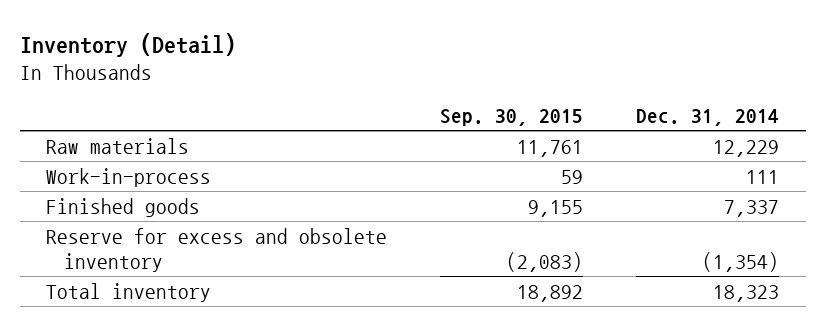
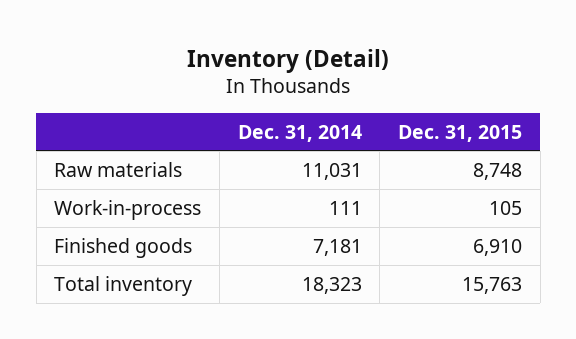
- | Sep. 30, 2015 | Dec. 31, 2014
+ | Dec. 31, 2014 | Dec. 31, 2015
- Raw materials | 11,761 | 12,229
+ Raw materials | 11,031 | 8,748
- Finished goods | 9,155 | 7,337
- Reserve for excess and obsolete inventory | (2,083) | (1,354)
+ Finished goods | 7,181 | 6,910

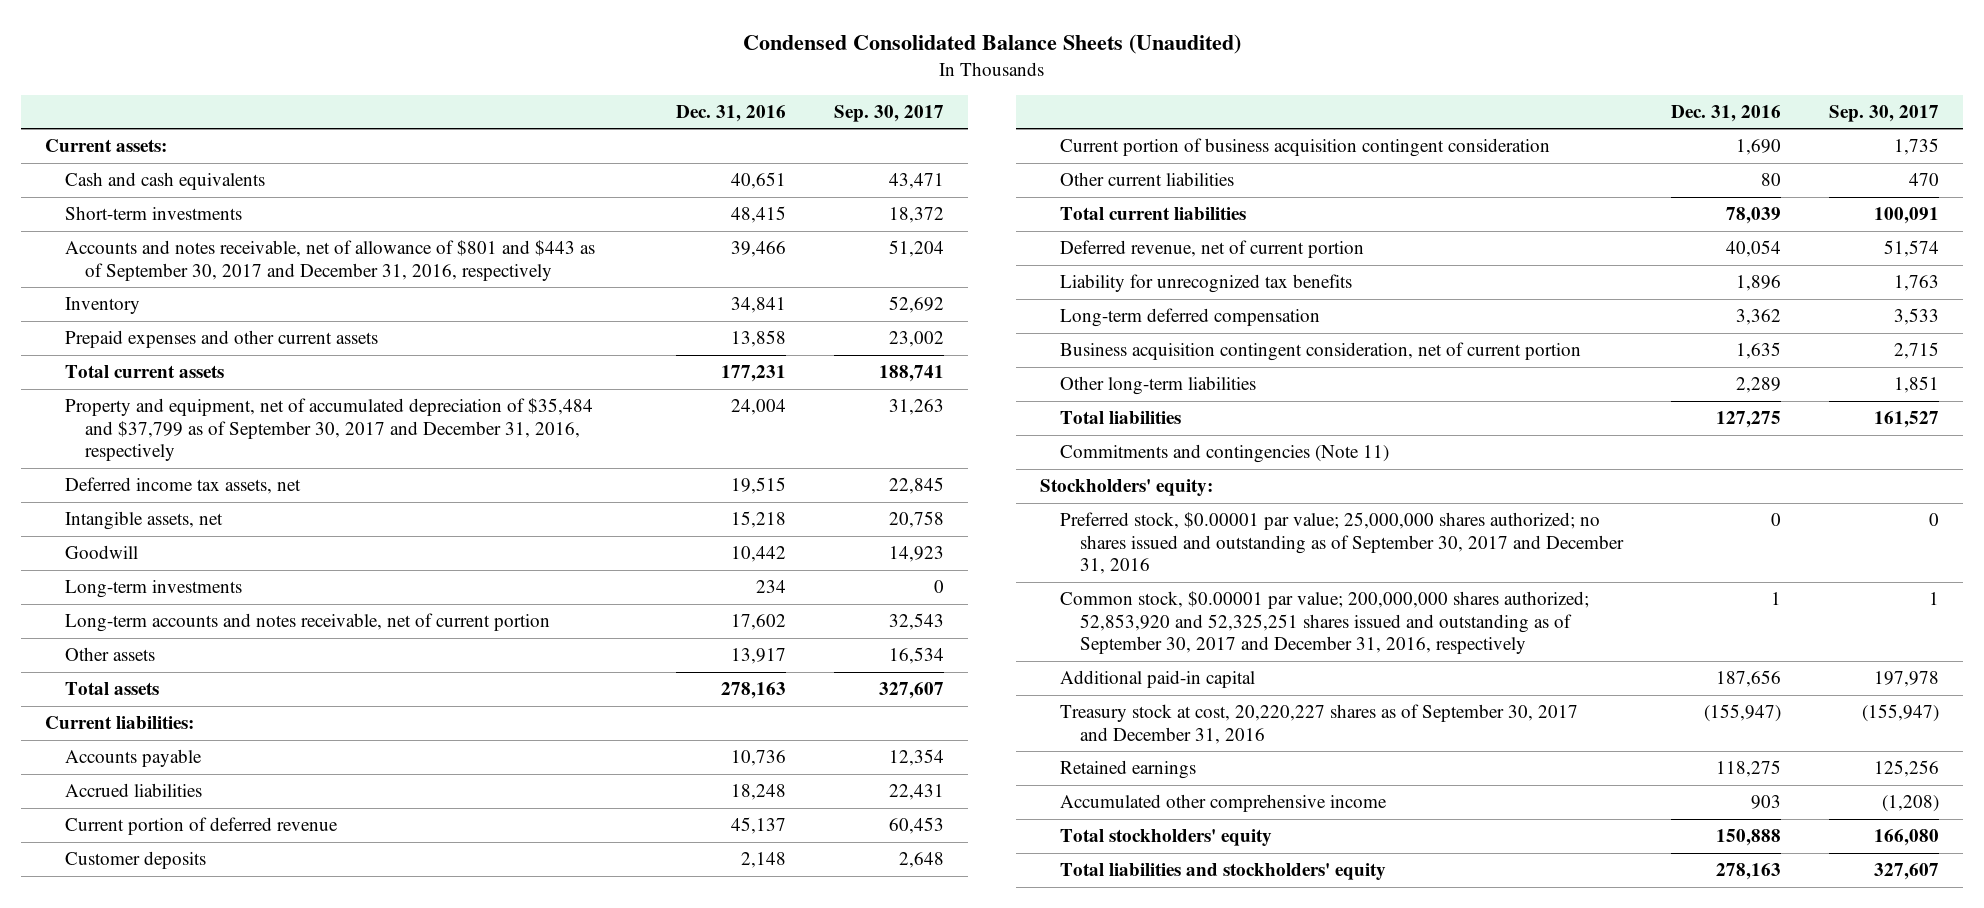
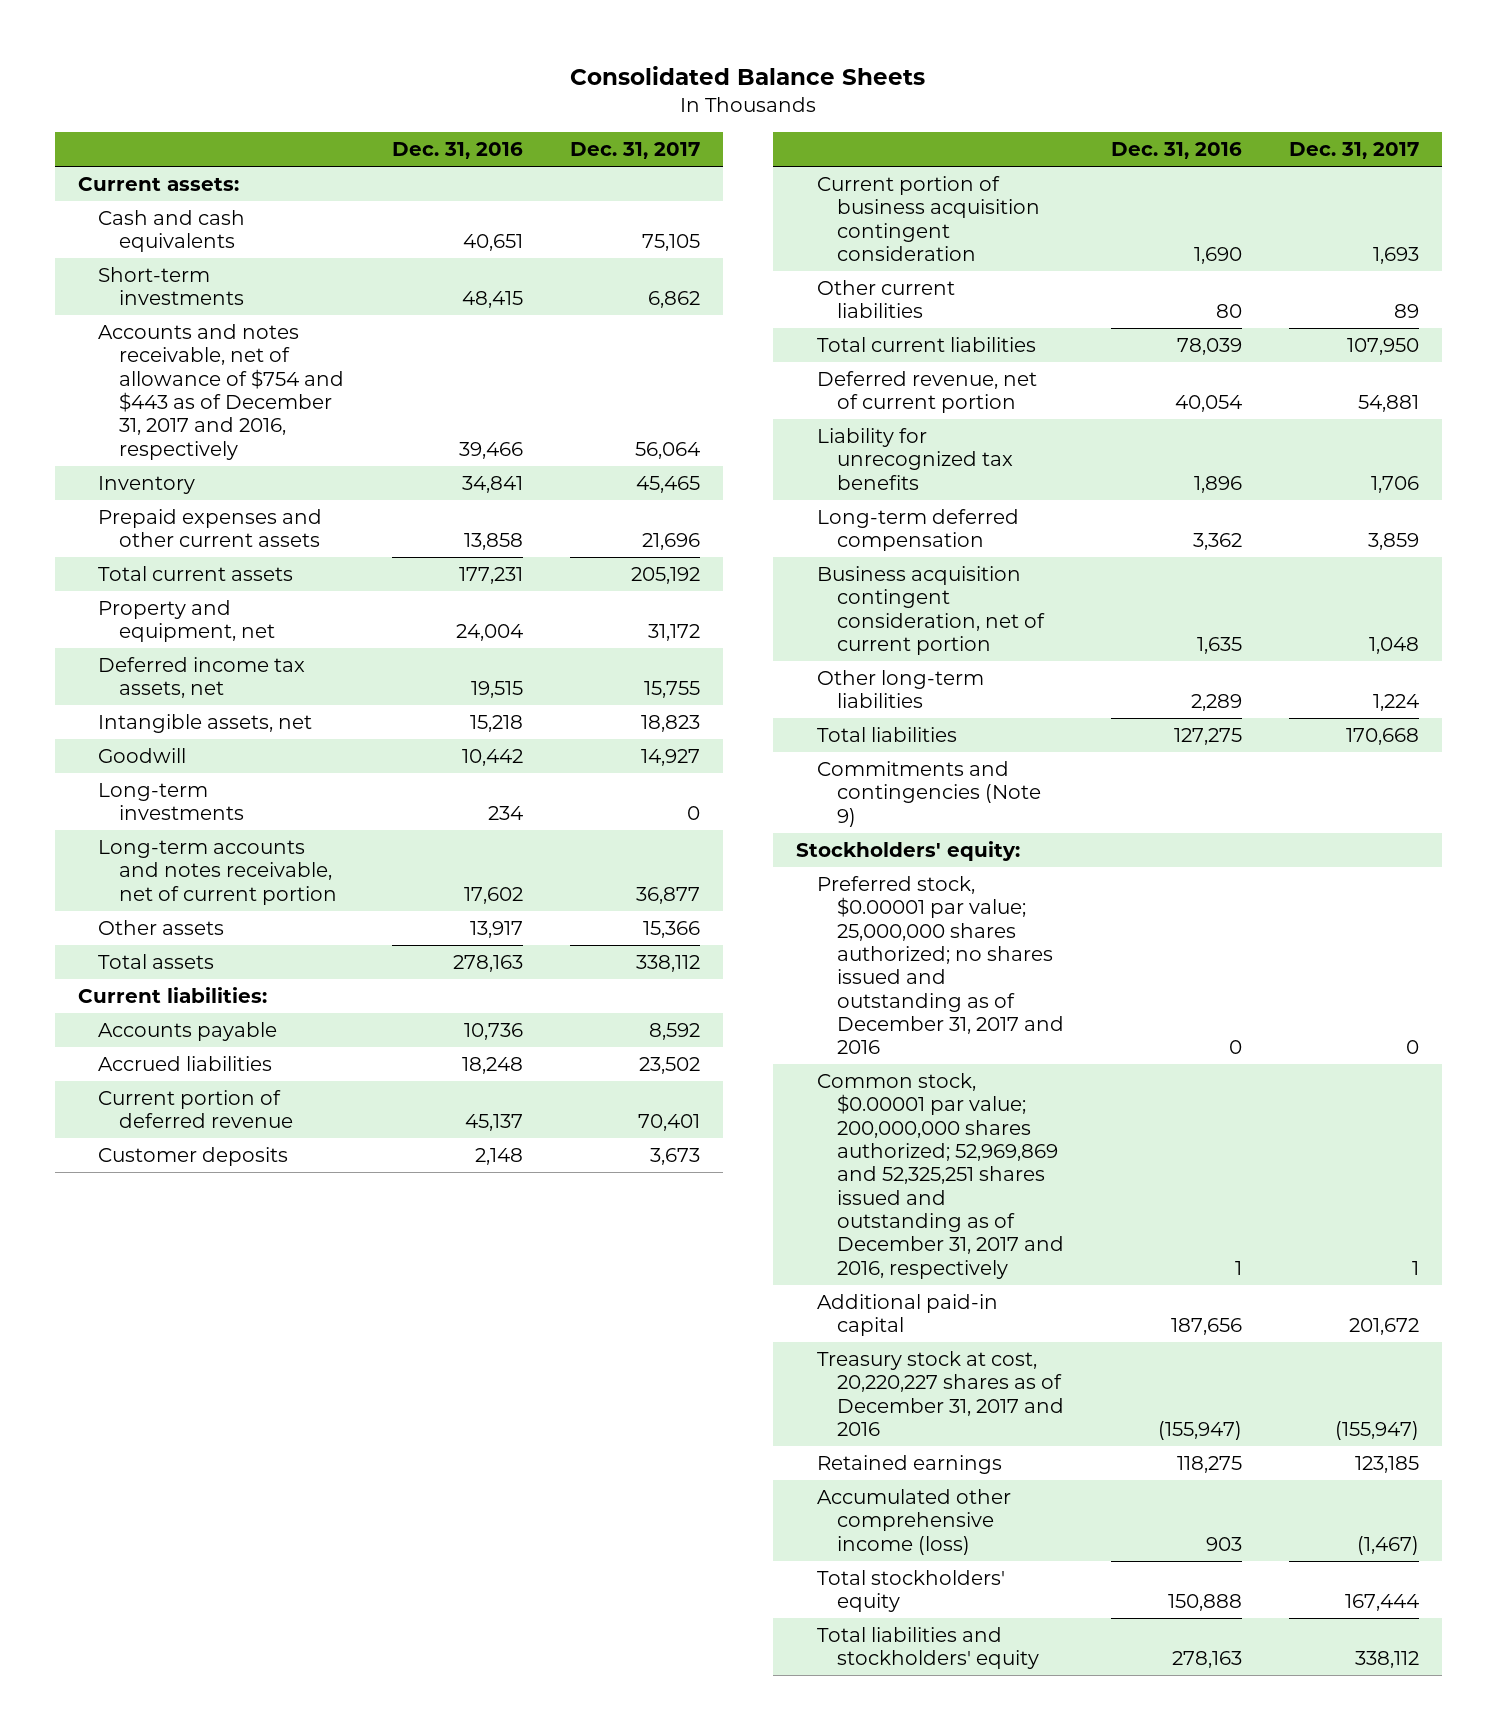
- Condensed Consolidated Balance Sheets (Unaudited)
+ Consolidated Balance Sheets
- | Dec. 31, 2016 | Sep. 30, 2017
+ | Dec. 31, 2016 | Dec. 31, 2017
- Accounts and notes receivable, net of allowance of $801 and $443 as of September 30, 2017 and December 31, 2016, respectively | 39,466 | 51,204
+ Accounts and notes receivable, net of allowance of $754 and $443 as of December 31, 2017 and 2016, respectively | 39,466 | 56,064
- Property and equipment, net of accumulated depreciation of $35,484 and $37,799 as of September 30, 2017 and December 31, 2016, respectively | 24,004 | 31,263
+ Property and equipment, net | 24,004 | 31,172
- Commitments and contingencies (Note 11)
+ Commitments and contingencies (Note 9)
- Preferred stock, $0.00001 par value; 25,000,000 shares authorized; no shares issued and outstanding as of September 30, 2017 and December 31, 2016 | 0 | 0
- Common stock, $0.00001 par value; 200,000,000 shares authorized; 52,853,920 and 52,325,251 shares issued and outstanding as of September 30, 2017 and December 31, 2016, respectively | 1 | 1
+ Preferred stock, $0.00001 par value; 25,000,000 shares authorized; no shares issued and outstanding as of December 31, 2017 and 2016 | 0 | 0
+ Common stock, $0.00001 par value; 200,000,000 shares authorized; 52,969,869 and 52,325,251 shares issued and outstanding as of December 31, 2017 and 2016, respectively | 1 | 1
- Treasury stock at cost, 20,220,227 shares as of September 30, 2017 and December 31, 2016 | (155,947) | (155,947)
+ Treasury stock at cost, 20,220,227 shares as of December 31, 2017 and 2016 | (155,947) | (155,947)
- Accumulated other comprehensive income | 903 | (1,208)
+ Accumulated other comprehensive income (loss) | 903 | (1,467)

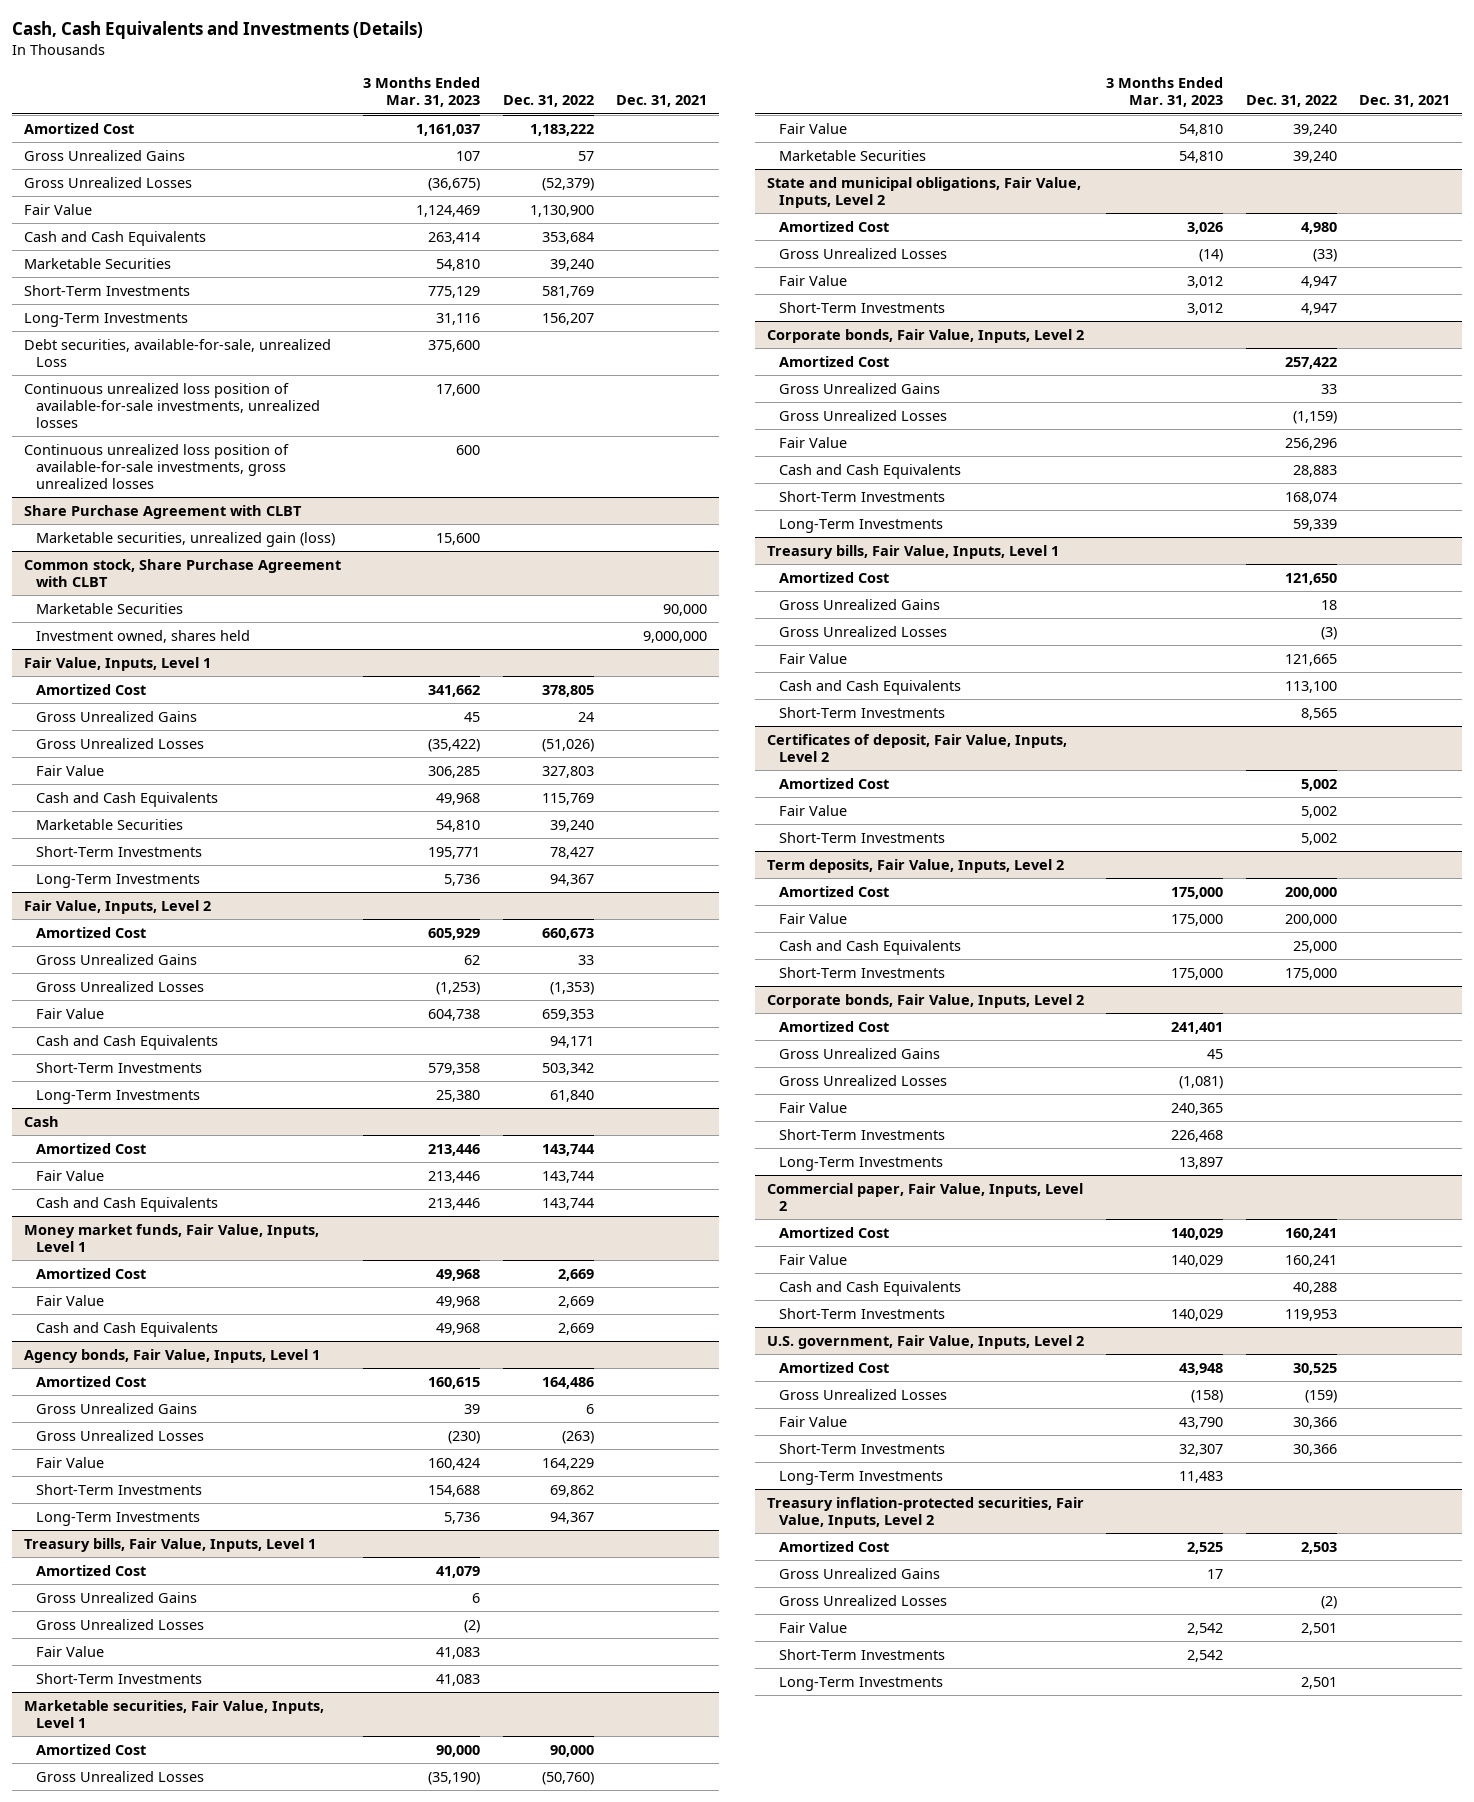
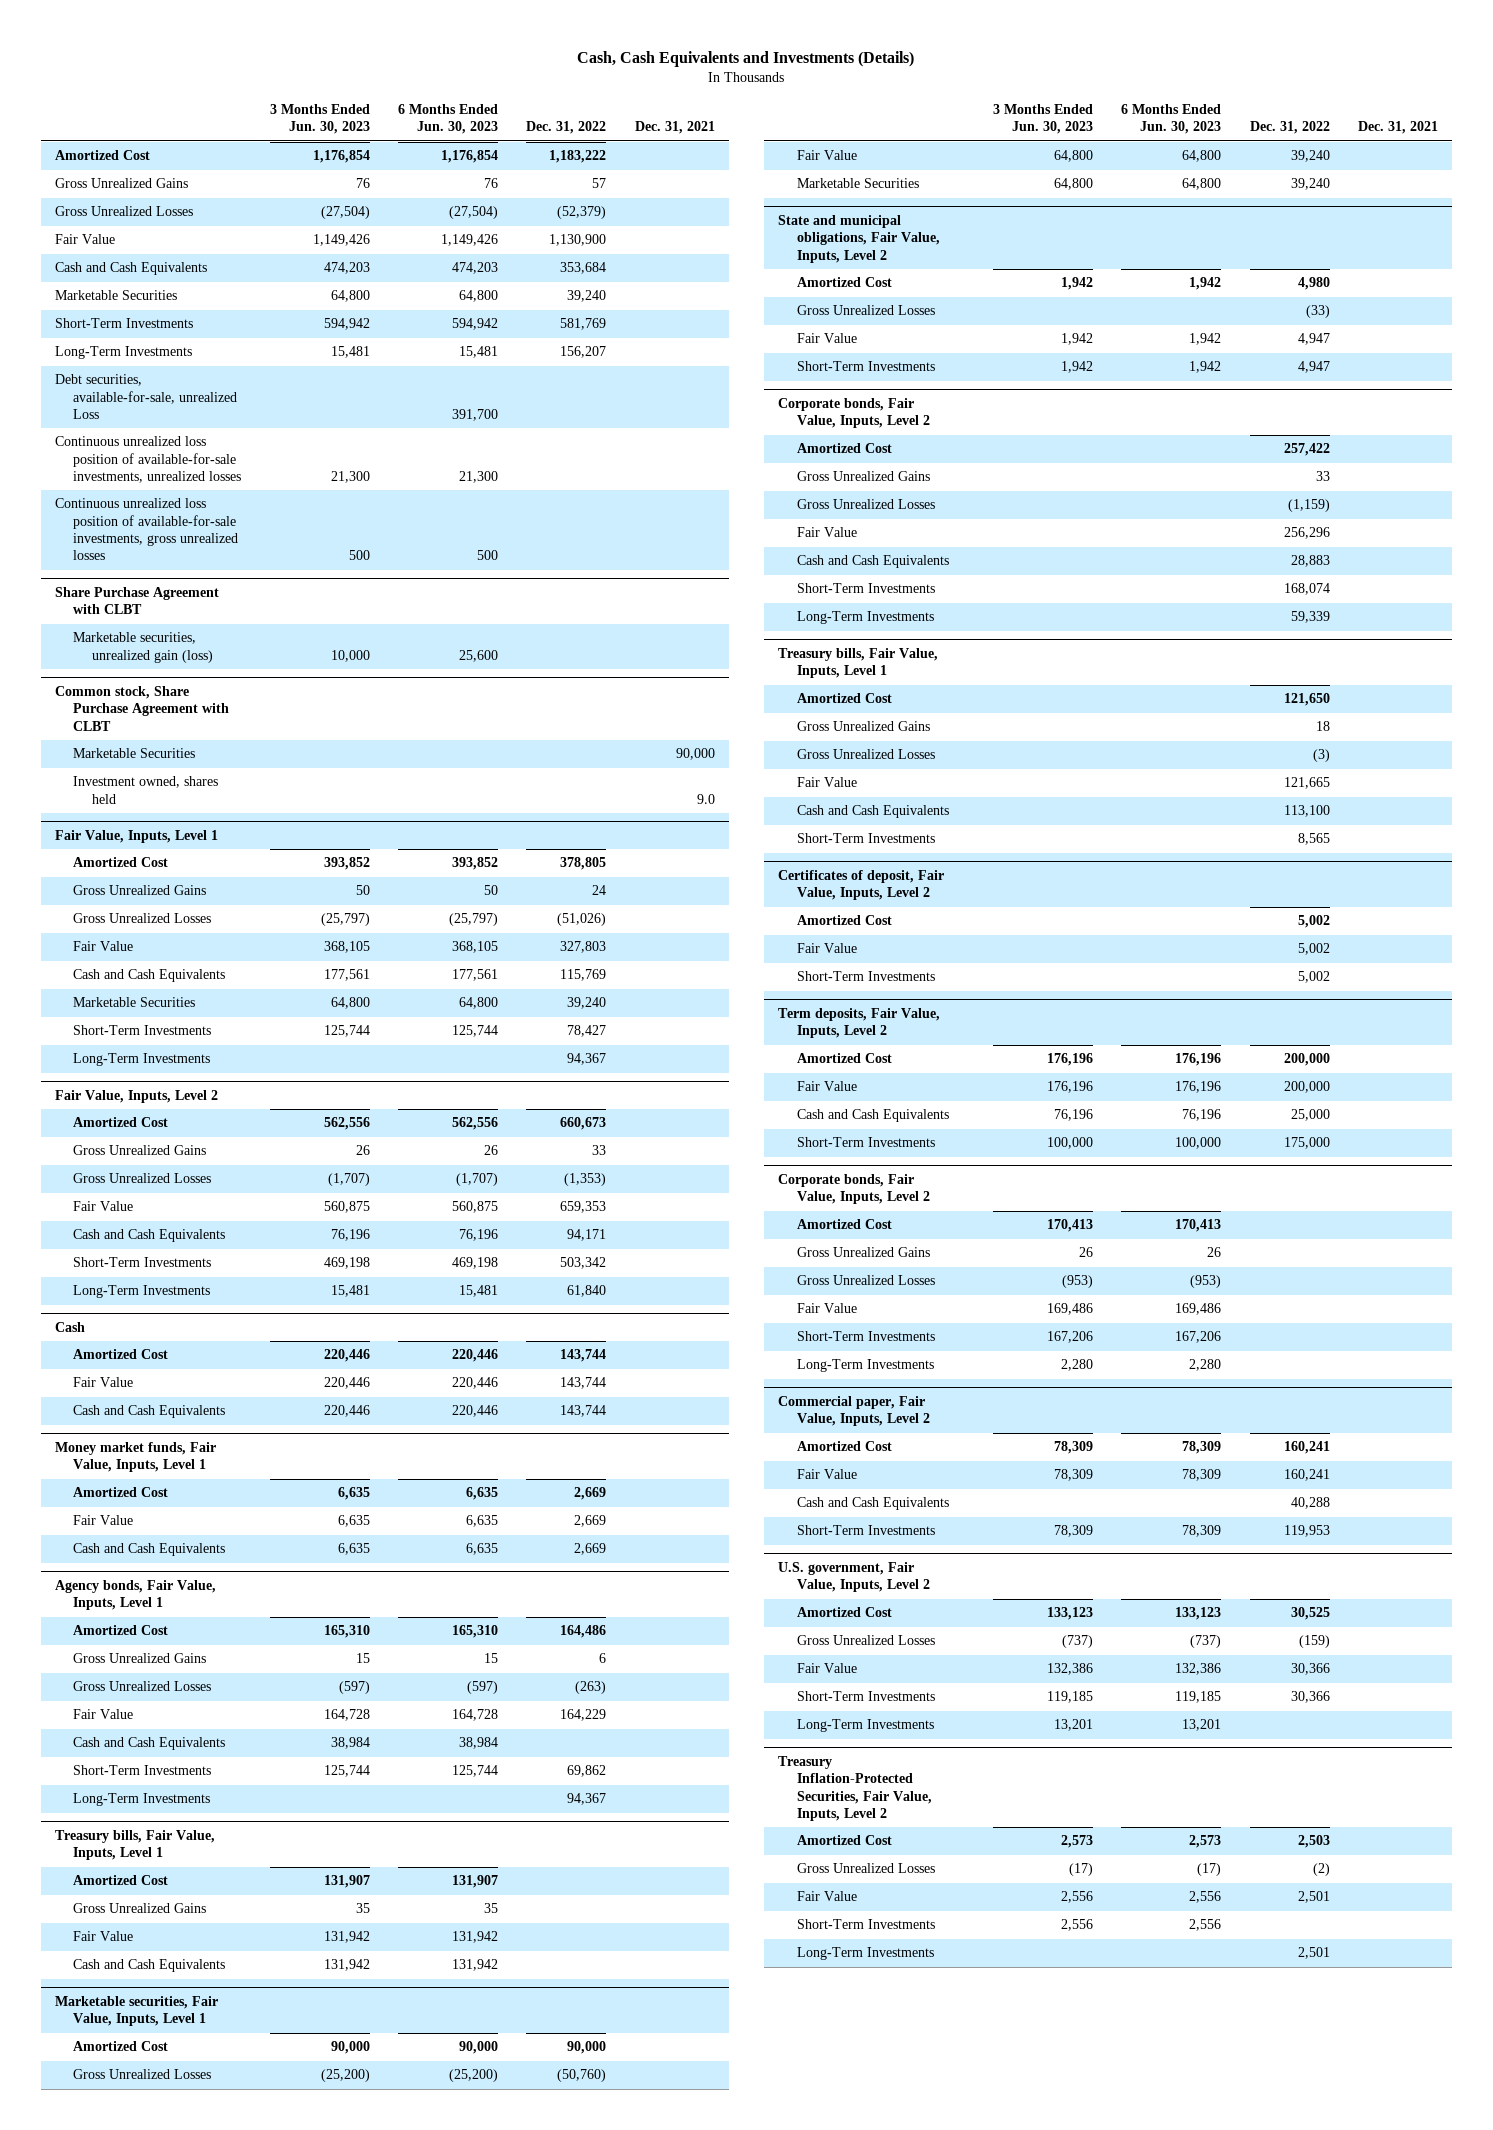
- | 3 Months Ended Mar. 31, 2023 | Dec. 31, 2022 | Dec. 31, 2021
+ | 3 Months Ended Jun. 30, 2023 | 6 Months Ended Jun. 30, 2023 | Dec. 31, 2022 | Dec. 31, 2021
@ Common stock, Share Purchase Agreement with CLBT
- Investment owned, shares held | | | 9,000,000
+ Investment owned, shares held | | | | 9.0
@ Agency bonds, Fair Value, Inputs, Level 1
+ Cash and Cash Equivalents | 38,984 | 38,984 | |
@ Treasury bills, Fair Value, Inputs, Level 1
- Gross Unrealized Losses | (2) | |
- Short-Term Investments | 41,083 | |
+ Cash and Cash Equivalents | 131,942 | 131,942 | |
- Treasury inflation-protected securities, Fair Value, Inputs, Level 2
+ Treasury Inflation-Protected Securities, Fair Value, Inputs, Level 2
- Gross Unrealized Gains | 17 | |

